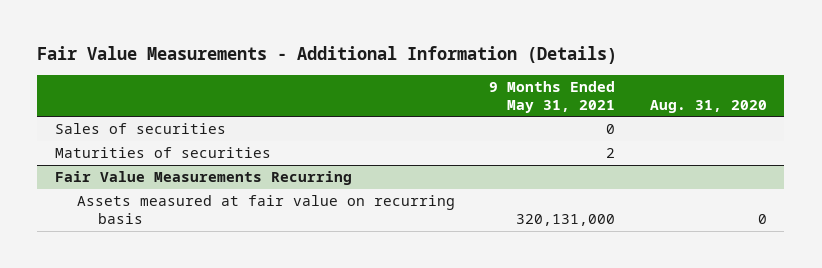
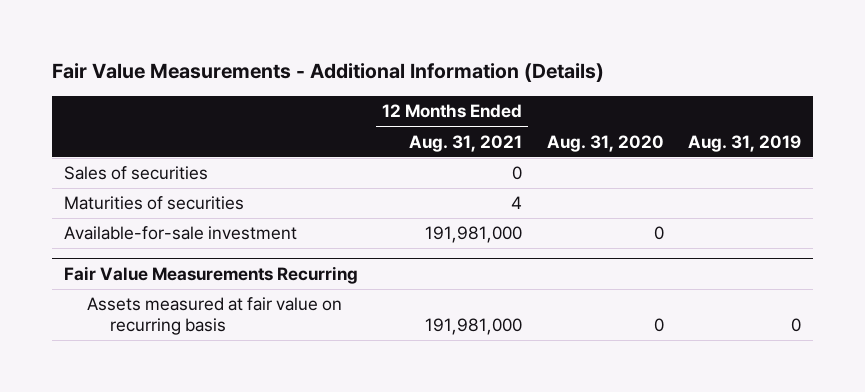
- | 9 Months Ended May 31, 2021 | Aug. 31, 2020
+ | 12 Months Ended Aug. 31, 2021 | Aug. 31, 2020 | Aug. 31, 2019
+ Available-for-sale investment | 191,981,000 | 0 |

